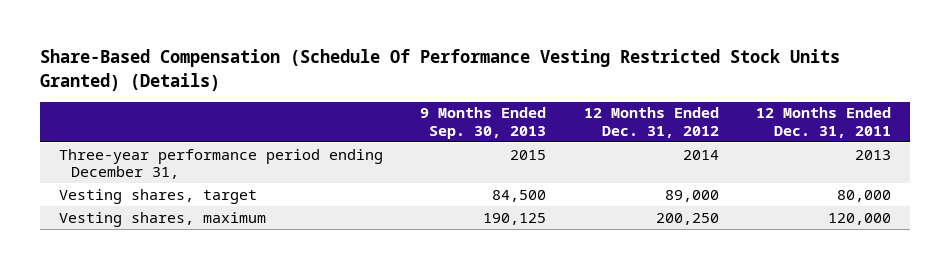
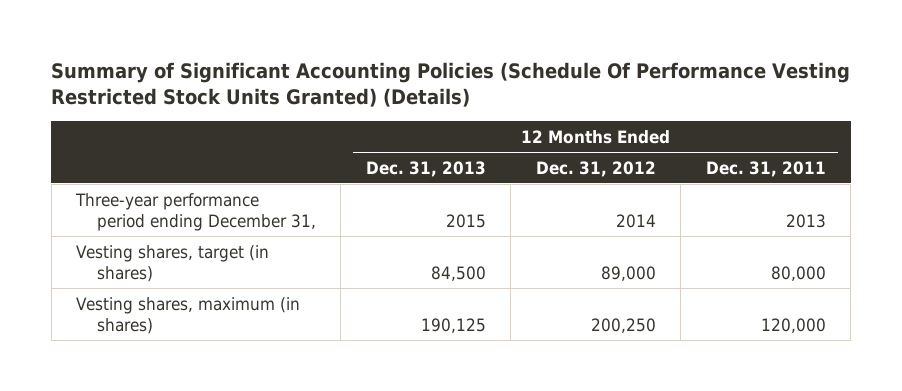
- Share-Based Compensation (Schedule Of Performance Vesting Restricted Stock Units Granted) (Details)
+ Summary of Significant Accounting Policies (Schedule Of Performance Vesting Restricted Stock Units Granted) (Details)
- | 9 Months Ended Sep. 30, 2013 | 12 Months Ended Dec. 31, 2012 | 12 Months Ended Dec. 31, 2011
+ | 12 Months Ended Dec. 31, 2013 | 12 Months Ended Dec. 31, 2012 | 12 Months Ended Dec. 31, 2011
- Vesting shares, target | 84,500 | 89,000 | 80,000
- Vesting shares, maximum | 190,125 | 200,250 | 120,000
+ Vesting shares, target (in shares) | 84,500 | 89,000 | 80,000
+ Vesting shares, maximum (in shares) | 190,125 | 200,250 | 120,000

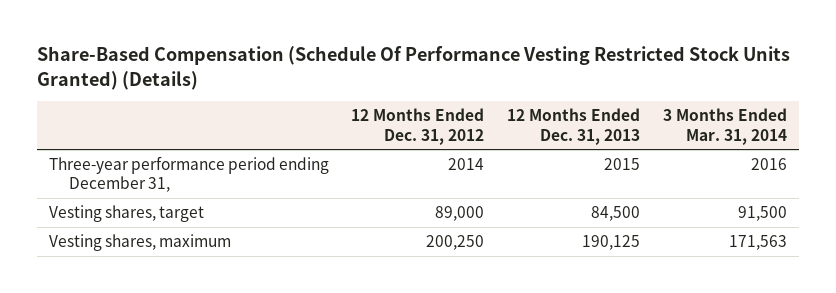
- Summary of Significant Accounting Policies (Schedule Of Performance Vesting Restricted Stock Units Granted) (Details)
+ Share-Based Compensation (Schedule Of Performance Vesting Restricted Stock Units Granted) (Details)
- | 12 Months Ended Dec. 31, 2013 | 12 Months Ended Dec. 31, 2012 | 12 Months Ended Dec. 31, 2011
+ | 12 Months Ended Dec. 31, 2012 | 12 Months Ended Dec. 31, 2013 | 3 Months Ended Mar. 31, 2014
- Vesting shares, target (in shares) | 84,500 | 89,000 | 80,000
- Vesting shares, maximum (in shares) | 190,125 | 200,250 | 120,000
+ Vesting shares, target | 89,000 | 84,500 | 91,500
+ Vesting shares, maximum | 200,250 | 190,125 | 171,563

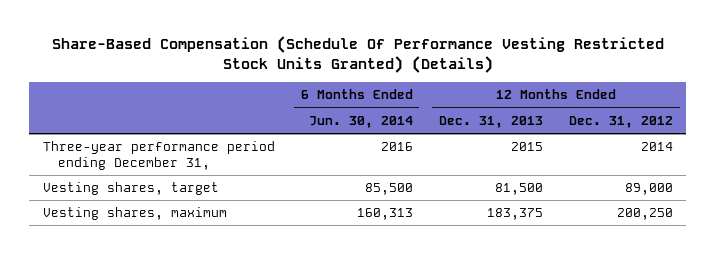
- | 12 Months Ended Dec. 31, 2012 | 12 Months Ended Dec. 31, 2013 | 3 Months Ended Mar. 31, 2014
+ | 6 Months Ended Jun. 30, 2014 | 12 Months Ended Dec. 31, 2013 | 12 Months Ended Dec. 31, 2012
- Vesting shares, target | 89,000 | 84,500 | 91,500
- Vesting shares, maximum | 200,250 | 190,125 | 171,563
+ Vesting shares, target | 85,500 | 81,500 | 89,000
+ Vesting shares, maximum | 160,313 | 183,375 | 200,250

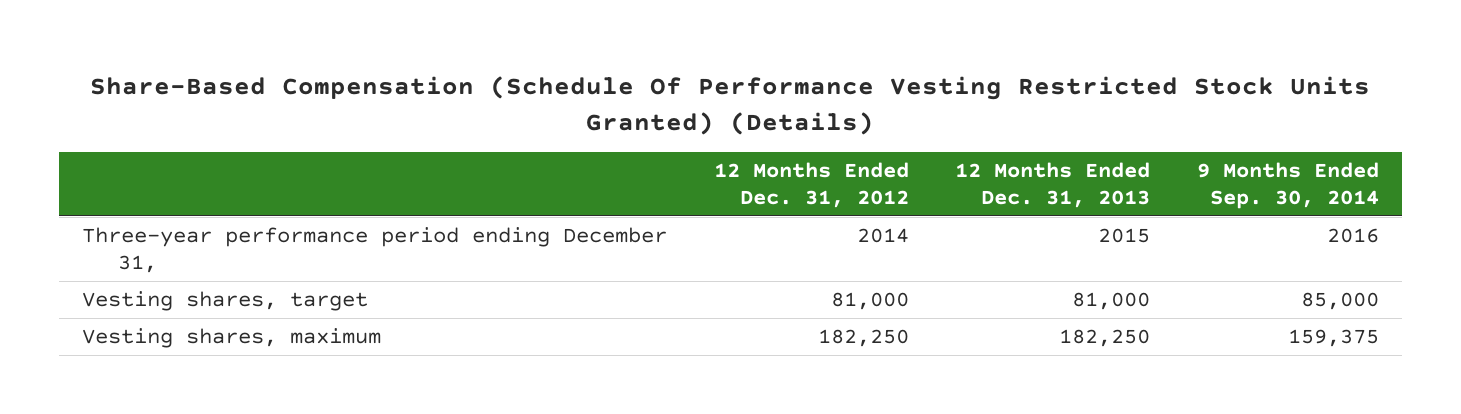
- | 6 Months Ended Jun. 30, 2014 | 12 Months Ended Dec. 31, 2013 | 12 Months Ended Dec. 31, 2012
+ | 12 Months Ended Dec. 31, 2012 | 12 Months Ended Dec. 31, 2013 | 9 Months Ended Sep. 30, 2014
- Vesting shares, target | 85,500 | 81,500 | 89,000
- Vesting shares, maximum | 160,313 | 183,375 | 200,250
+ Vesting shares, target | 81,000 | 81,000 | 85,000
+ Vesting shares, maximum | 182,250 | 182,250 | 159,375

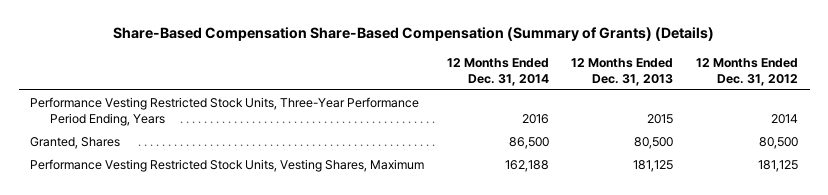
- Share-Based Compensation (Schedule Of Performance Vesting Restricted Stock Units Granted) (Details)
+ Share-Based Compensation Share-Based Compensation (Summary of Grants) (Details)
- | 12 Months Ended Dec. 31, 2012 | 12 Months Ended Dec. 31, 2013 | 9 Months Ended Sep. 30, 2014
+ | 12 Months Ended Dec. 31, 2014 | 12 Months Ended Dec. 31, 2013 | 12 Months Ended Dec. 31, 2012
- Three-year performance period ending December 31, | 2014 | 2015 | 2016
- Vesting shares, target | 81,000 | 81,000 | 85,000
- Vesting shares, maximum | 182,250 | 182,250 | 159,375
+ Performance Vesting Restricted Stock Units, Three-Year Performance Period Ending, Years | 2016 | 2015 | 2014
+ Granted, Shares | 86,500 | 80,500 | 80,500
+ Performance Vesting Restricted Stock Units, Vesting Shares, Maximum | 162,188 | 181,125 | 181,125

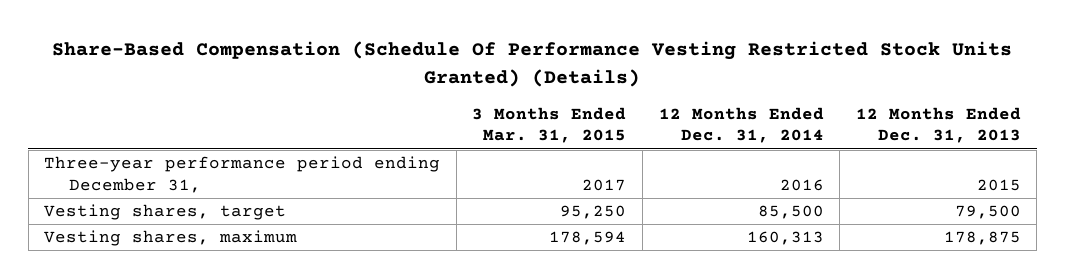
- Share-Based Compensation Share-Based Compensation (Summary of Grants) (Details)
+ Share-Based Compensation (Schedule Of Performance Vesting Restricted Stock Units Granted) (Details)
- | 12 Months Ended Dec. 31, 2014 | 12 Months Ended Dec. 31, 2013 | 12 Months Ended Dec. 31, 2012
+ | 3 Months Ended Mar. 31, 2015 | 12 Months Ended Dec. 31, 2014 | 12 Months Ended Dec. 31, 2013
- Performance Vesting Restricted Stock Units, Three-Year Performance Period Ending, Years | 2016 | 2015 | 2014
- Granted, Shares | 86,500 | 80,500 | 80,500
- Performance Vesting Restricted Stock Units, Vesting Shares, Maximum | 162,188 | 181,125 | 181,125
+ Three-year performance period ending December 31, | 2017 | 2016 | 2015
+ Vesting shares, target | 95,250 | 85,500 | 79,500
+ Vesting shares, maximum | 178,594 | 160,313 | 178,875

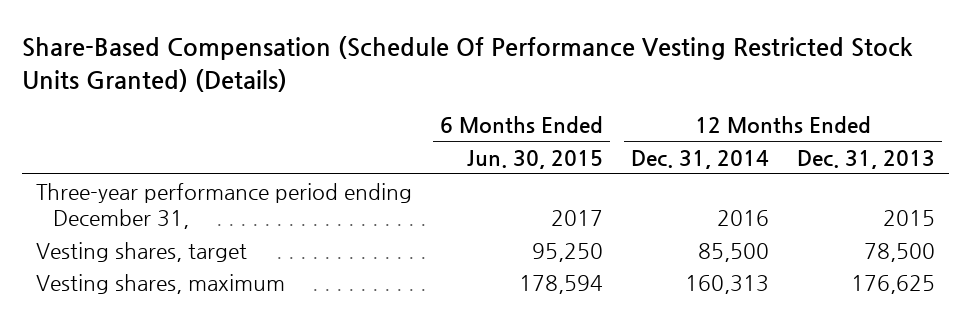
- | 3 Months Ended Mar. 31, 2015 | 12 Months Ended Dec. 31, 2014 | 12 Months Ended Dec. 31, 2013
+ | 6 Months Ended Jun. 30, 2015 | 12 Months Ended Dec. 31, 2014 | 12 Months Ended Dec. 31, 2013
- Vesting shares, target | 95,250 | 85,500 | 79,500
- Vesting shares, maximum | 178,594 | 160,313 | 178,875
+ Vesting shares, target | 95,250 | 85,500 | 78,500
+ Vesting shares, maximum | 178,594 | 160,313 | 176,625

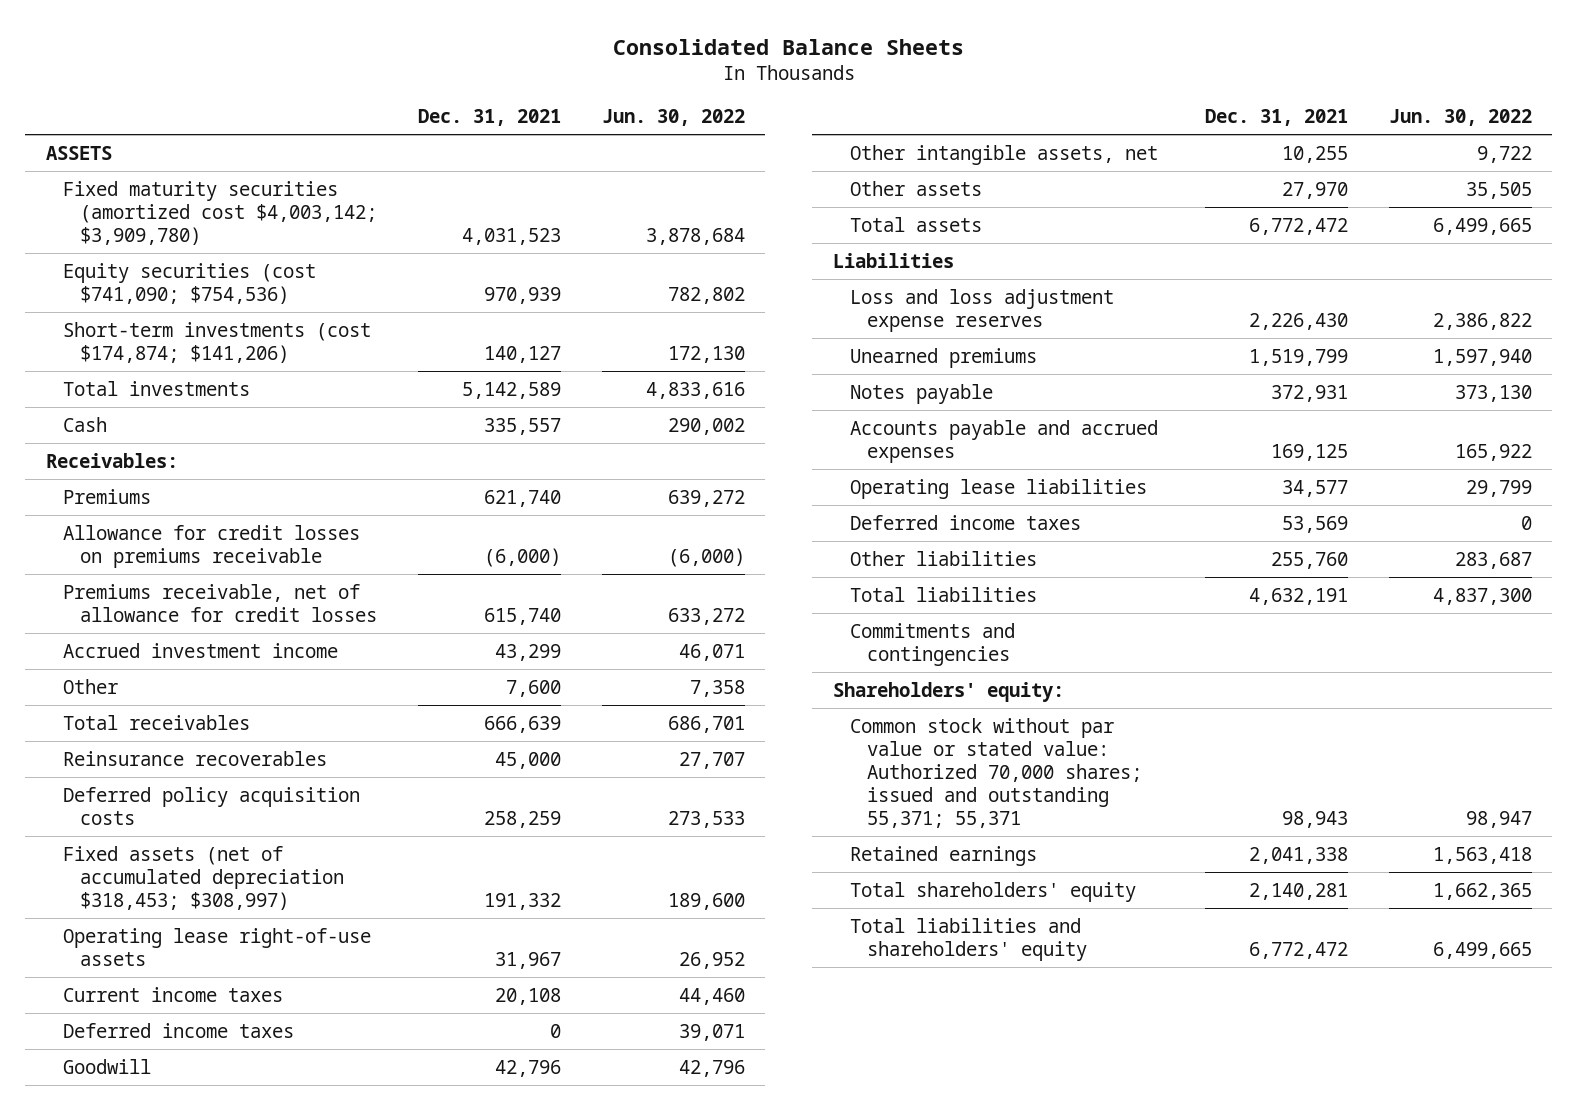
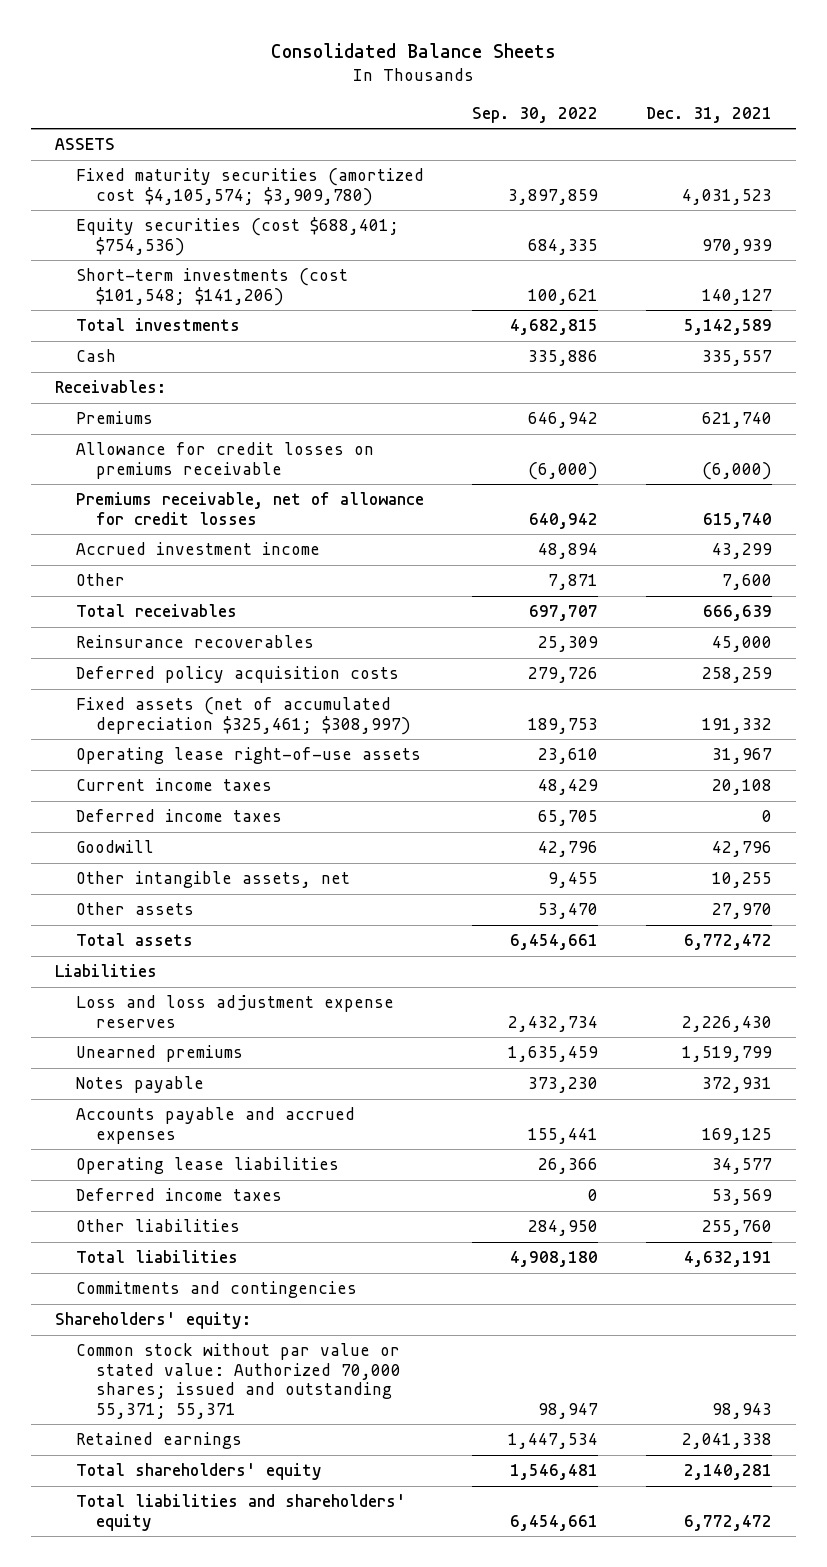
- | Dec. 31, 2021 | Jun. 30, 2022
+ | Sep. 30, 2022 | Dec. 31, 2021
- Fixed maturity securities (amortized cost $4,003,142; $3,909,780) | 4,031,523 | 3,878,684
- Equity securities (cost $741,090; $754,536) | 970,939 | 782,802
- Short-term investments (cost $174,874; $141,206) | 140,127 | 172,130
+ Fixed maturity securities (amortized cost $4,105,574; $3,909,780) | 3,897,859 | 4,031,523
+ Equity securities (cost $688,401; $754,536) | 684,335 | 970,939
+ Short-term investments (cost $101,548; $141,206) | 100,621 | 140,127
- Fixed assets (net of accumulated depreciation $318,453; $308,997) | 191,332 | 189,600
+ Fixed assets (net of accumulated depreciation $325,461; $308,997) | 189,753 | 191,332

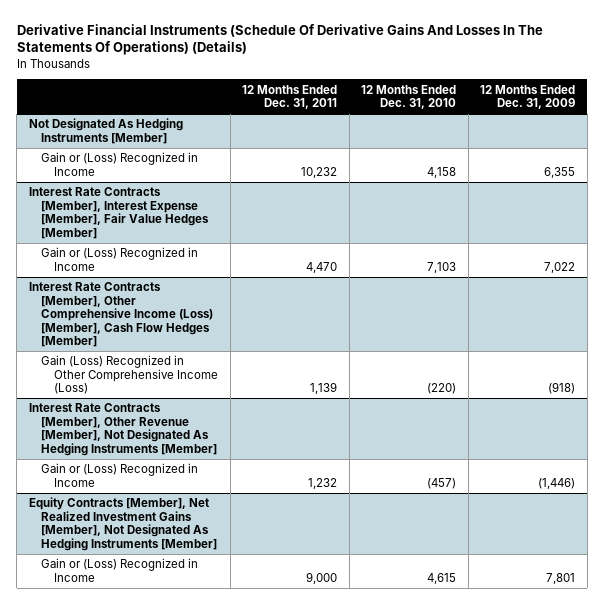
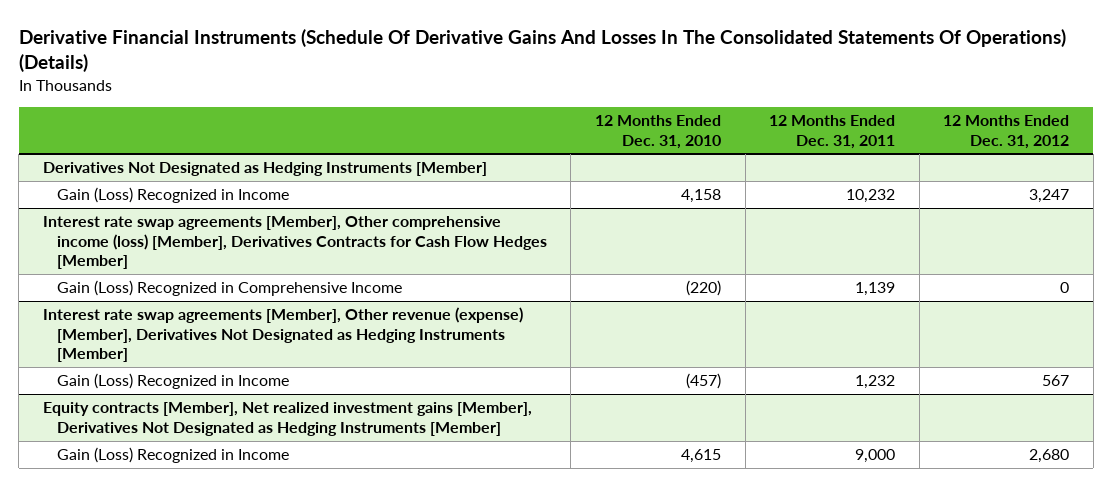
- Derivative Financial Instruments (Schedule Of Derivative Gains And Losses In The Statements Of Operations) (Details)
+ Derivative Financial Instruments (Schedule Of Derivative Gains And Losses In The Consolidated Statements Of Operations) (Details)
- | 12 Months Ended Dec. 31, 2011 | 12 Months Ended Dec. 31, 2010 | 12 Months Ended Dec. 31, 2009
+ | 12 Months Ended Dec. 31, 2010 | 12 Months Ended Dec. 31, 2011 | 12 Months Ended Dec. 31, 2012
- Not Designated As Hedging Instruments [Member]
- Gain or (Loss) Recognized in Income | 10,232 | 4,158 | 6,355
- Interest Rate Contracts [Member], Interest Expense [Member], Fair Value Hedges [Member]
- Gain or (Loss) Recognized in Income | 4,470 | 7,103 | 7,022
- Interest Rate Contracts [Member], Other Comprehensive Income (Loss) [Member], Cash Flow Hedges [Member]
- Gain (Loss) Recognized in Other Comprehensive Income (Loss) | 1,139 | (220) | (918)
- Interest Rate Contracts [Member], Other Revenue [Member], Not Designated As Hedging Instruments [Member]
- Gain or (Loss) Recognized in Income | 1,232 | (457) | (1,446)
- Equity Contracts [Member], Net Realized Investment Gains [Member], Not Designated As Hedging Instruments [Member]
- Gain or (Loss) Recognized in Income | 9,000 | 4,615 | 7,801
+ Derivatives Not Designated as Hedging Instruments [Member]
+ Gain (Loss) Recognized in Income | 4,158 | 10,232 | 3,247
+ Interest rate swap agreements [Member], Other comprehensive income (loss) [Member], Derivatives Contracts for Cash Flow Hedges [Member]
+ Gain (Loss) Recognized in Comprehensive Income | (220) | 1,139 | 0
+ Interest rate swap agreements [Member], Other revenue (expense) [Member], Derivatives Not Designated as Hedging Instruments [Member]
+ Gain (Loss) Recognized in Income | (457) | 1,232 | 567
+ Equity contracts [Member], Net realized investment gains [Member], Derivatives Not Designated as Hedging Instruments [Member]
+ Gain (Loss) Recognized in Income | 4,615 | 9,000 | 2,680

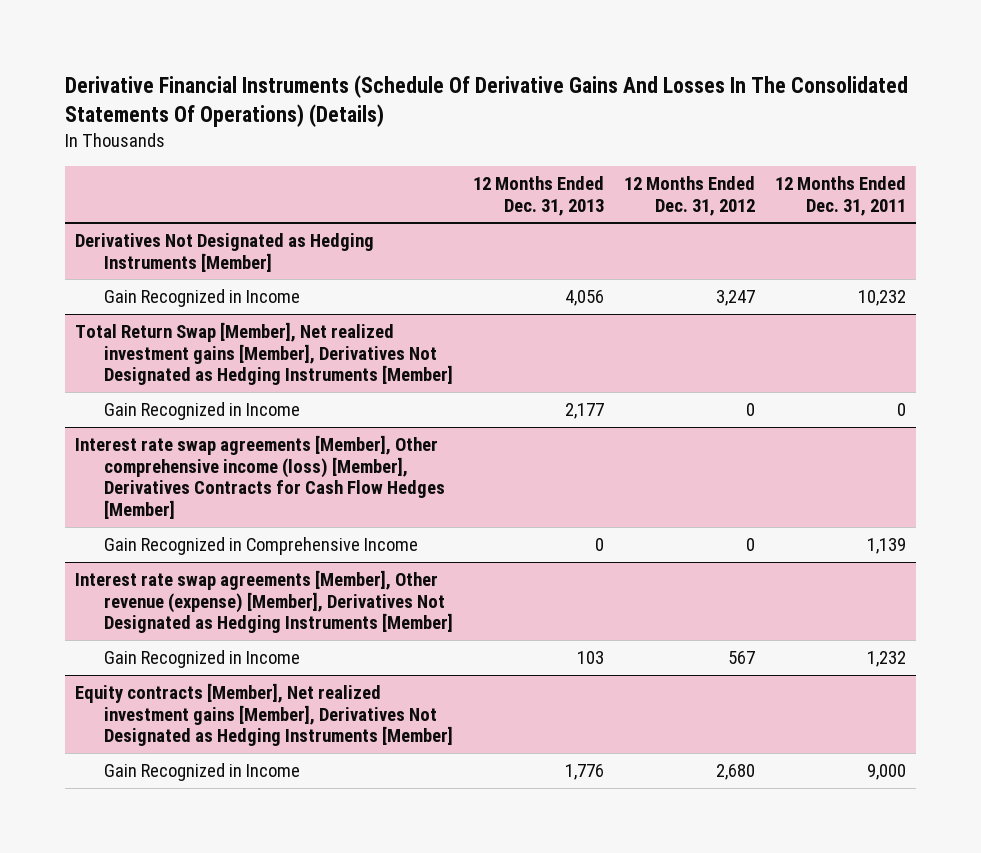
- | 12 Months Ended Dec. 31, 2010 | 12 Months Ended Dec. 31, 2011 | 12 Months Ended Dec. 31, 2012
+ | 12 Months Ended Dec. 31, 2013 | 12 Months Ended Dec. 31, 2012 | 12 Months Ended Dec. 31, 2011
@ Derivatives Not Designated as Hedging Instruments [Member]
- Gain (Loss) Recognized in Income | 4,158 | 10,232 | 3,247
+ Gain Recognized in Income | 4,056 | 3,247 | 10,232
+ Total Return Swap [Member], Net realized investment gains [Member], Derivatives Not Designated as Hedging Instruments [Member]
+ Gain Recognized in Income | 2,177 | 0 | 0
@ Interest rate swap agreements [Member], Other comprehensive income (loss) [Member], Derivatives Contracts for Cash Flow Hedges [Member]
- Gain (Loss) Recognized in Comprehensive Income | (220) | 1,139 | 0
+ Gain Recognized in Comprehensive Income | 0 | 0 | 1,139
@ Interest rate swap agreements [Member], Other revenue (expense) [Member], Derivatives Not Designated as Hedging Instruments [Member]
- Gain (Loss) Recognized in Income | (457) | 1,232 | 567
+ Gain Recognized in Income | 103 | 567 | 1,232
@ Equity contracts [Member], Net realized investment gains [Member], Derivatives Not Designated as Hedging Instruments [Member]
- Gain (Loss) Recognized in Income | 4,615 | 9,000 | 2,680
+ Gain Recognized in Income | 1,776 | 2,680 | 9,000

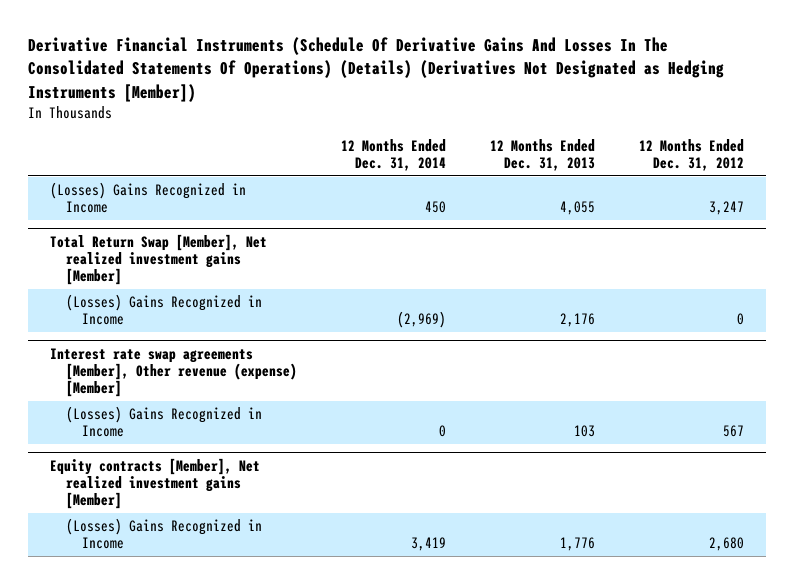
- Derivative Financial Instruments (Schedule Of Derivative Gains And Losses In The Consolidated Statements Of Operations) (Details)
+ Derivative Financial Instruments (Schedule Of Derivative Gains And Losses In The Consolidated Statements Of Operations) (Details) (Derivatives Not Designated as Hedging Instruments [Member])
- | 12 Months Ended Dec. 31, 2013 | 12 Months Ended Dec. 31, 2012 | 12 Months Ended Dec. 31, 2011
+ | 12 Months Ended Dec. 31, 2014 | 12 Months Ended Dec. 31, 2013 | 12 Months Ended Dec. 31, 2012
- Derivatives Not Designated as Hedging Instruments [Member]
- Gain Recognized in Income | 4,056 | 3,247 | 10,232
- Total Return Swap [Member], Net realized investment gains [Member], Derivatives Not Designated as Hedging Instruments [Member]
- Gain Recognized in Income | 2,177 | 0 | 0
- Interest rate swap agreements [Member], Other comprehensive income (loss) [Member], Derivatives Contracts for Cash Flow Hedges [Member]
- Gain Recognized in Comprehensive Income | 0 | 0 | 1,139
- Interest rate swap agreements [Member], Other revenue (expense) [Member], Derivatives Not Designated as Hedging Instruments [Member]
- Gain Recognized in Income | 103 | 567 | 1,232
- Equity contracts [Member], Net realized investment gains [Member], Derivatives Not Designated as Hedging Instruments [Member]
- Gain Recognized in Income | 1,776 | 2,680 | 9,000
+ (Losses) Gains Recognized in Income | 450 | 4,055 | 3,247
+ Total Return Swap [Member], Net realized investment gains [Member]
+ (Losses) Gains Recognized in Income | (2,969) | 2,176 | 0
+ Interest rate swap agreements [Member], Other revenue (expense) [Member]
+ (Losses) Gains Recognized in Income | 0 | 103 | 567
+ Equity contracts [Member], Net realized investment gains [Member]
+ (Losses) Gains Recognized in Income | 3,419 | 1,776 | 2,680

